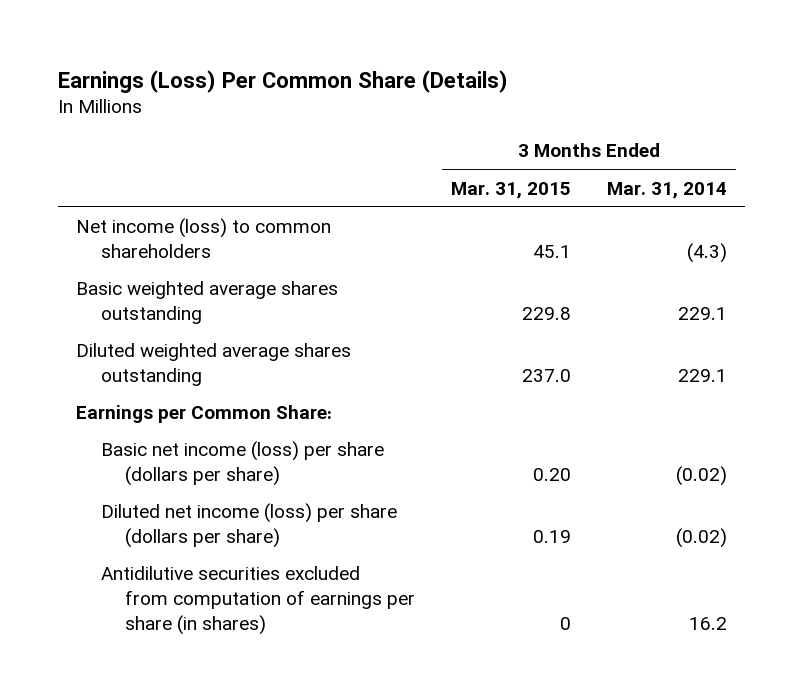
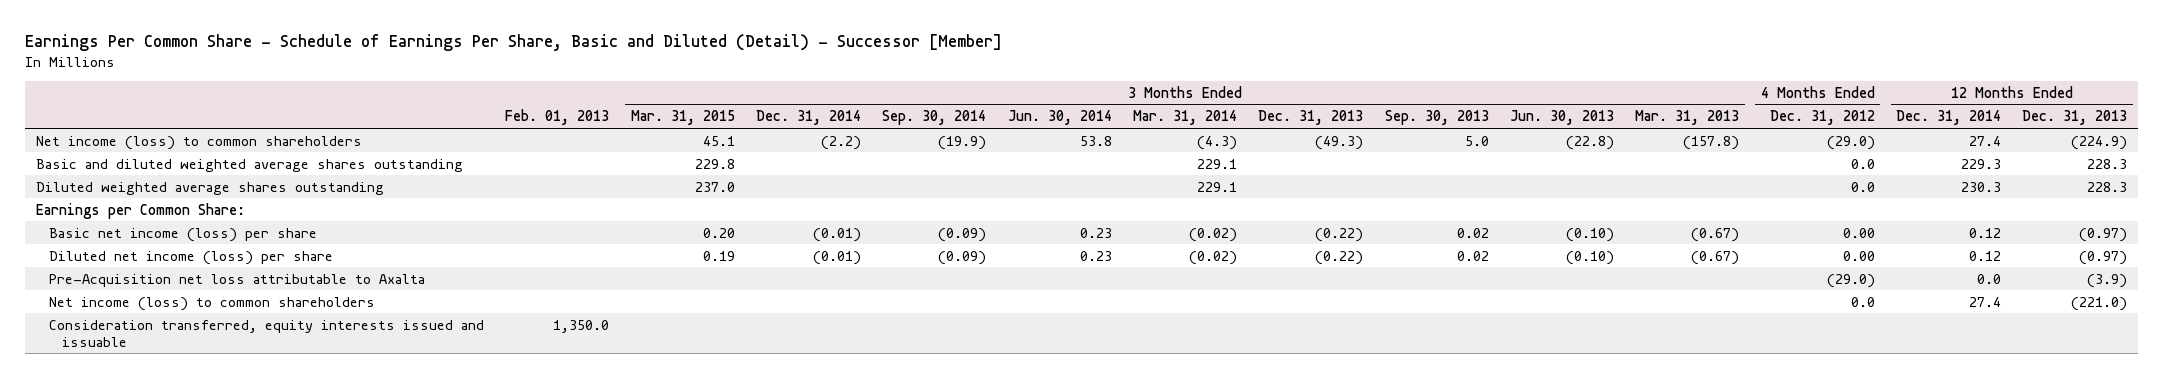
- Earnings (Loss) Per Common Share (Details)
+ Earnings Per Common Share - Schedule of Earnings Per Share, Basic and Diluted (Detail) - Successor [Member]
- | 3 Months Ended Mar. 31, 2015 | 3 Months Ended Mar. 31, 2014
+ | Feb. 01, 2013 | 3 Months Ended Mar. 31, 2015 | 3 Months Ended Dec. 31, 2014 | 3 Months Ended Sep. 30, 2014 | 3 Months Ended Jun. 30, 2014 | 3 Months Ended Mar. 31, 2014 | 3 Months Ended Dec. 31, 2013 | 3 Months Ended Sep. 30, 2013 | 3 Months Ended Jun. 30, 2013 | 3 Months Ended Mar. 31, 2013 | 4 Months Ended Dec. 31, 2012 | 12 Months Ended Dec. 31, 2014 | 12 Months Ended Dec. 31, 2013
- Basic weighted average shares outstanding | 229.8 | 229.1
+ Basic and diluted weighted average shares outstanding | | 229.8 | | | | 229.1 | | | | | 0.0 | 229.3 | 228.3
- Basic net income (loss) per share (dollars per share) | 0.20 | (0.02)
- Diluted net income (loss) per share (dollars per share) | 0.19 | (0.02)
- Antidilutive securities excluded from computation of earnings per share (in shares) | 0 | 16.2
+ Basic net income (loss) per share | | 0.20 | (0.01) | (0.09) | 0.23 | (0.02) | (0.22) | 0.02 | (0.10) | (0.67) | 0.00 | 0.12 | (0.97)
+ Diluted net income (loss) per share | | 0.19 | (0.01) | (0.09) | 0.23 | (0.02) | (0.22) | 0.02 | (0.10) | (0.67) | 0.00 | 0.12 | (0.97)
+ Pre-Acquisition net loss attributable to Axalta | | | | | | | | | | | (29.0) | 0.0 | (3.9)
+ Net income (loss) to common shareholders | | | | | | | | | | | 0.0 | 27.4 | (221.0)
+ Consideration transferred, equity interests issued and issuable | 1,350.0 | | | | | | | | | | | |

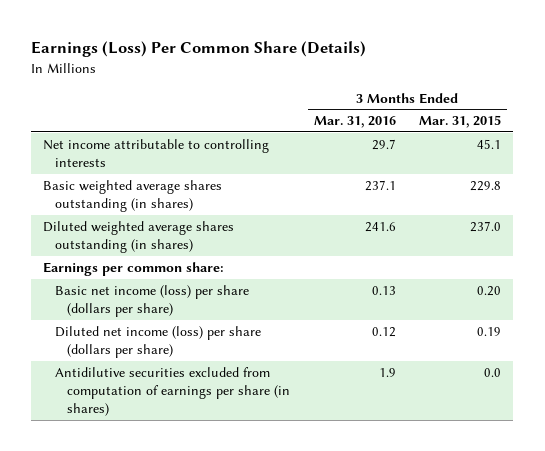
- Earnings Per Common Share - Schedule of Earnings Per Share, Basic and Diluted (Detail) - Successor [Member]
+ Earnings (Loss) Per Common Share (Details)
- | Feb. 01, 2013 | 3 Months Ended Mar. 31, 2015 | 3 Months Ended Dec. 31, 2014 | 3 Months Ended Sep. 30, 2014 | 3 Months Ended Jun. 30, 2014 | 3 Months Ended Mar. 31, 2014 | 3 Months Ended Dec. 31, 2013 | 3 Months Ended Sep. 30, 2013 | 3 Months Ended Jun. 30, 2013 | 3 Months Ended Mar. 31, 2013 | 4 Months Ended Dec. 31, 2012 | 12 Months Ended Dec. 31, 2014 | 12 Months Ended Dec. 31, 2013
+ | 3 Months Ended Mar. 31, 2016 | 3 Months Ended Mar. 31, 2015
- Net income (loss) to common shareholders | | 45.1 | (2.2) | (19.9) | 53.8 | (4.3) | (49.3) | 5.0 | (22.8) | (157.8) | (29.0) | 27.4 | (224.9)
- Basic and diluted weighted average shares outstanding | | 229.8 | | | | 229.1 | | | | | 0.0 | 229.3 | 228.3
- Diluted weighted average shares outstanding | | 237.0 | | | | 229.1 | | | | | 0.0 | 230.3 | 228.3
- Earnings per Common Share:
- Basic net income (loss) per share | | 0.20 | (0.01) | (0.09) | 0.23 | (0.02) | (0.22) | 0.02 | (0.10) | (0.67) | 0.00 | 0.12 | (0.97)
- Diluted net income (loss) per share | | 0.19 | (0.01) | (0.09) | 0.23 | (0.02) | (0.22) | 0.02 | (0.10) | (0.67) | 0.00 | 0.12 | (0.97)
- Pre-Acquisition net loss attributable to Axalta | | | | | | | | | | | (29.0) | 0.0 | (3.9)
- Net income (loss) to common shareholders | | | | | | | | | | | 0.0 | 27.4 | (221.0)
- Consideration transferred, equity interests issued and issuable | 1,350.0 | | | | | | | | | | | |
+ Net income attributable to controlling interests | 29.7 | 45.1
+ Basic weighted average shares outstanding (in shares) | 237.1 | 229.8
+ Diluted weighted average shares outstanding (in shares) | 241.6 | 237.0
+ Earnings per common share:
+ Basic net income (loss) per share (dollars per share) | 0.13 | 0.20
+ Diluted net income (loss) per share (dollars per share) | 0.12 | 0.19
+ Antidilutive securities excluded from computation of earnings per share (in shares) | 1.9 | 0.0

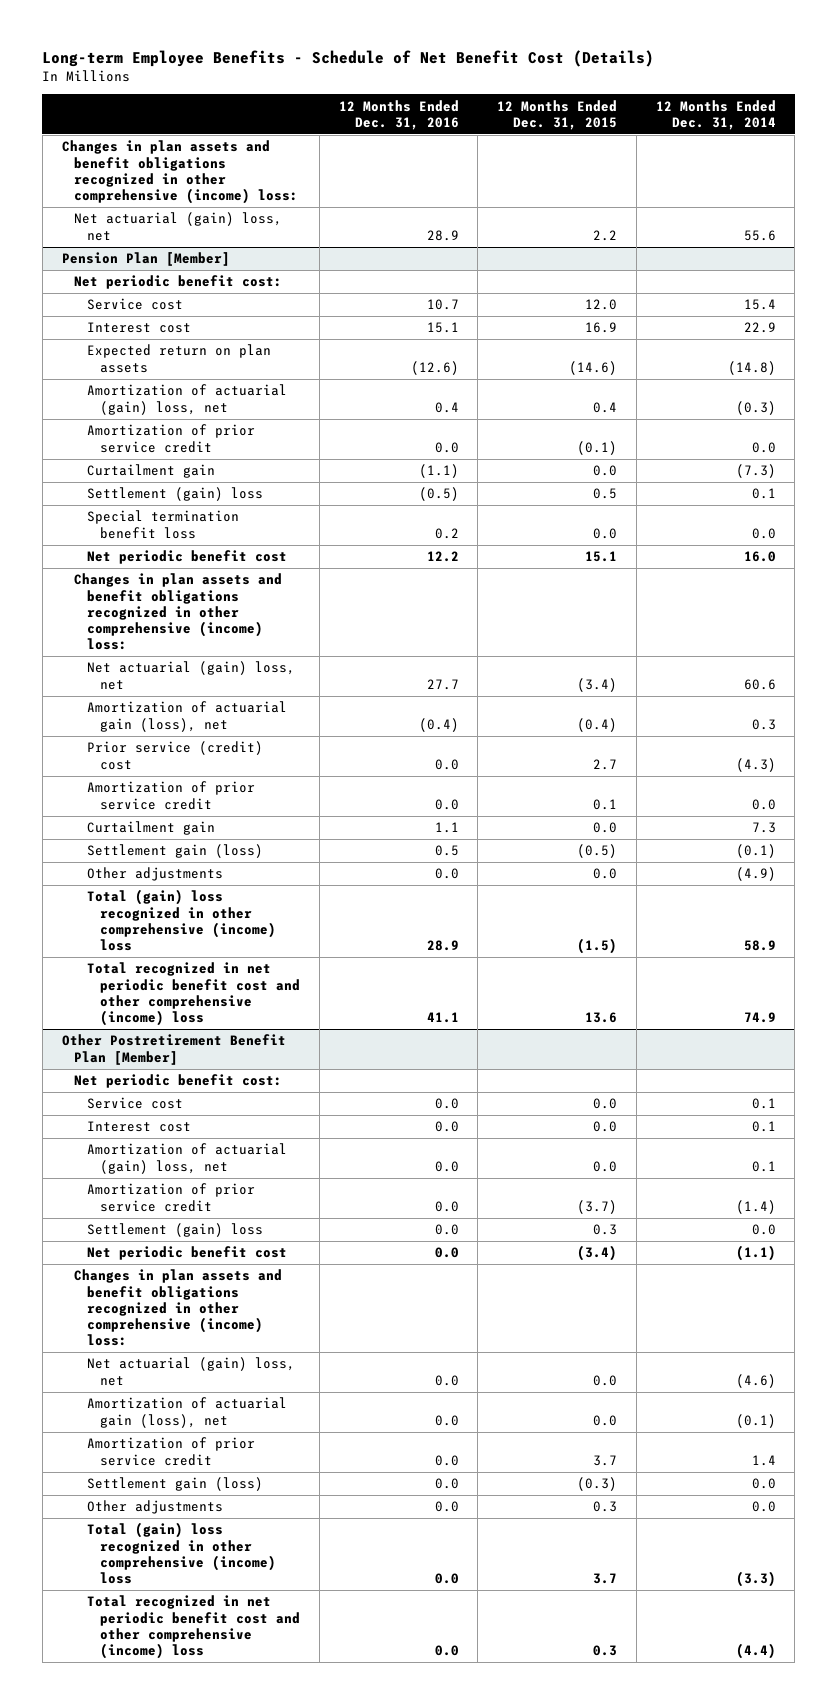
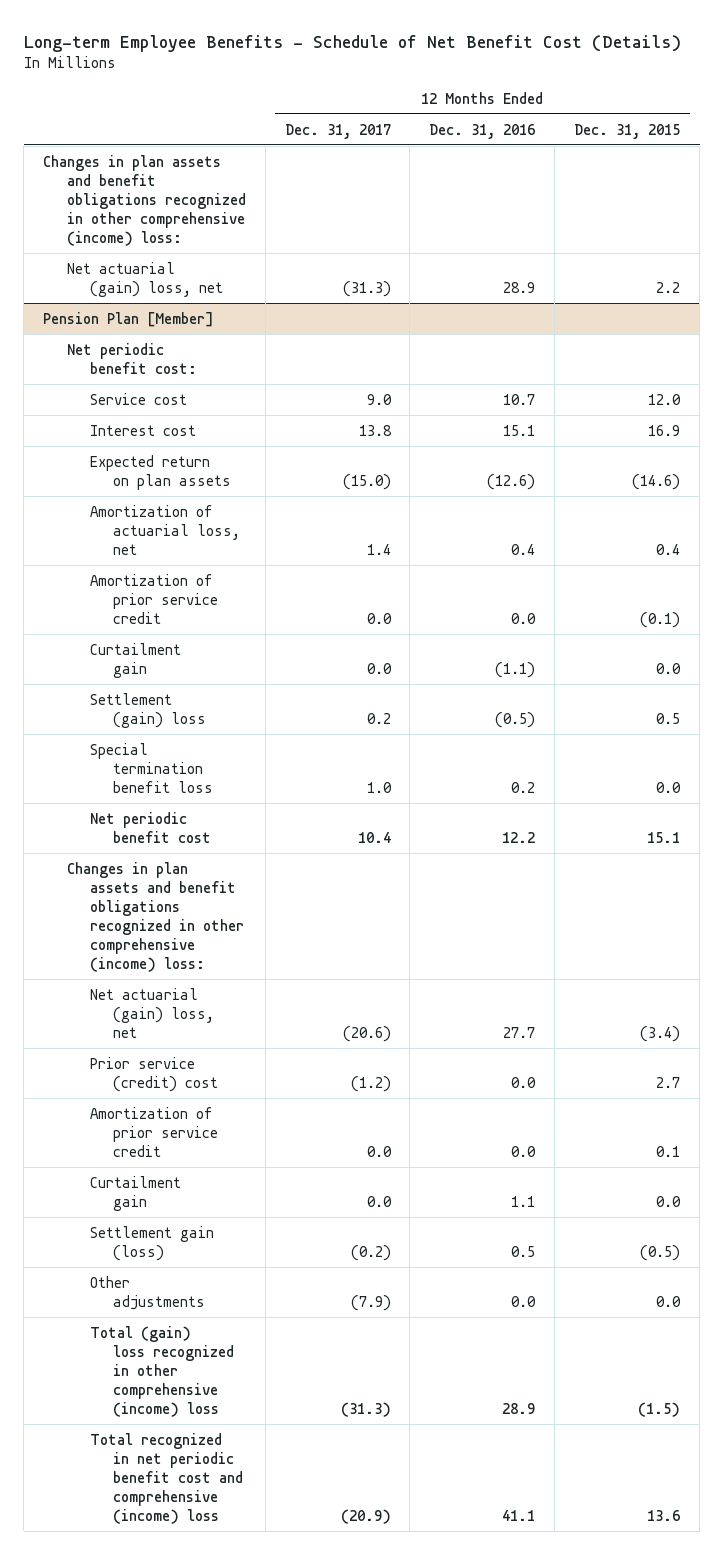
- | 12 Months Ended Dec. 31, 2016 | 12 Months Ended Dec. 31, 2015 | 12 Months Ended Dec. 31, 2014
+ | 12 Months Ended Dec. 31, 2017 | 12 Months Ended Dec. 31, 2016 | 12 Months Ended Dec. 31, 2015
@ Pension Plan [Member]
- Amortization of actuarial (gain) loss, net | 0.4 | 0.4 | (0.3)
+ Amortization of actuarial loss, net | 1.4 | 0.4 | 0.4
- Amortization of actuarial gain (loss), net | (0.4) | (0.4) | 0.3
- Total recognized in net periodic benefit cost and other comprehensive (income) loss | 41.1 | 13.6 | 74.9
- Other Postretirement Benefit Plan [Member]
- Net periodic benefit cost:
- Service cost | 0.0 | 0.0 | 0.1
- Interest cost | 0.0 | 0.0 | 0.1
- Amortization of actuarial (gain) loss, net | 0.0 | 0.0 | 0.1
- Amortization of prior service credit | 0.0 | (3.7) | (1.4)
- Settlement (gain) loss | 0.0 | 0.3 | 0.0
- Net periodic benefit cost | 0.0 | (3.4) | (1.1)
- Changes in plan assets and benefit obligations recognized in other comprehensive (income) loss:
- Net actuarial (gain) loss, net | 0.0 | 0.0 | (4.6)
- Amortization of actuarial gain (loss), net | 0.0 | 0.0 | (0.1)
- Amortization of prior service credit | 0.0 | 3.7 | 1.4
- Settlement gain (loss) | 0.0 | (0.3) | 0.0
- Other adjustments | 0.0 | 0.3 | 0.0
- Total (gain) loss recognized in other comprehensive (income) loss | 0.0 | 3.7 | (3.3)
- Total recognized in net periodic benefit cost and other comprehensive (income) loss | 0.0 | 0.3 | (4.4)
@ Pension Plan [Member]
+ Total recognized in net periodic benefit cost and comprehensive (income) loss | (20.9) | 41.1 | 13.6

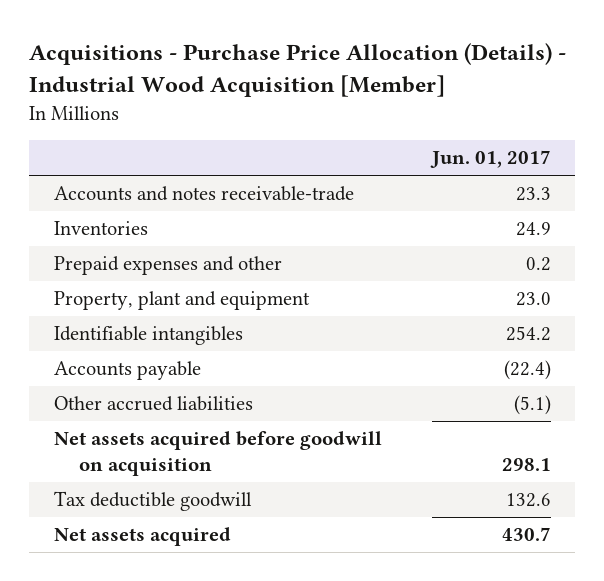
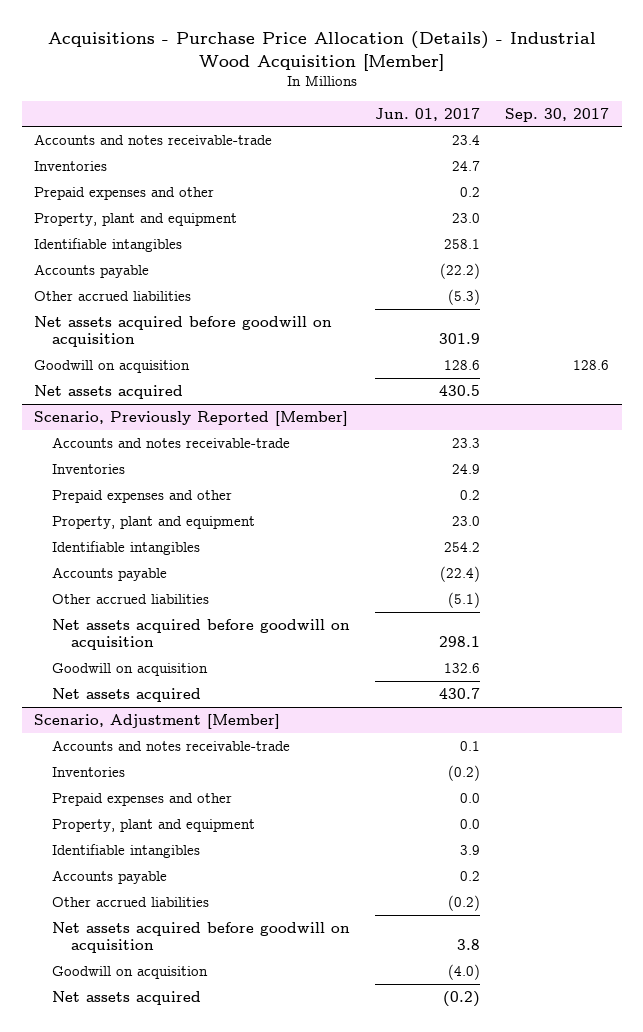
- | Jun. 01, 2017
+ | Jun. 01, 2017 | Sep. 30, 2017
+ Accounts and notes receivable-trade | 23.4 |
+ Inventories | 24.7 |
+ Prepaid expenses and other | 0.2 |
+ Property, plant and equipment | 23.0 |
+ Identifiable intangibles | 258.1 |
+ Accounts payable | (22.2) |
+ Other accrued liabilities | (5.3) |
+ Net assets acquired before goodwill on acquisition | 301.9 |
+ Goodwill on acquisition | 128.6 | 128.6
+ Net assets acquired | 430.5 |
+ Scenario, Previously Reported [Member]
- Tax deductible goodwill | 132.6
+ Goodwill on acquisition | 132.6 |
+ Scenario, Adjustment [Member]
+ Accounts and notes receivable-trade | 0.1 |
+ Inventories | (0.2) |
+ Prepaid expenses and other | 0.0 |
+ Property, plant and equipment | 0.0 |
+ Identifiable intangibles | 3.9 |
+ Accounts payable | 0.2 |
+ Other accrued liabilities | (0.2) |
+ Net assets acquired before goodwill on acquisition | 3.8 |
+ Goodwill on acquisition | (4.0) |
+ Net assets acquired | (0.2) |

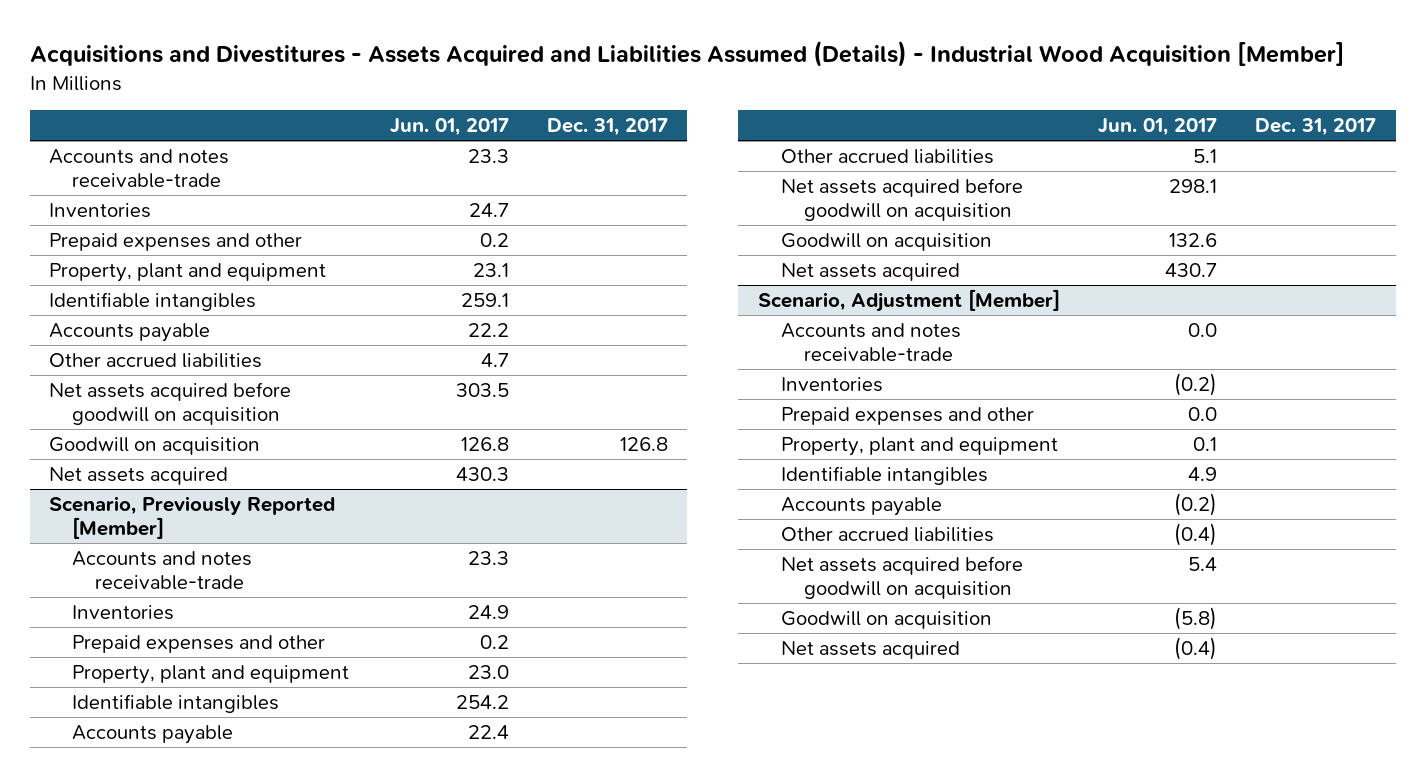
- Acquisitions - Purchase Price Allocation (Details) - Industrial Wood Acquisition [Member]
+ Acquisitions and Divestitures - Assets Acquired and Liabilities Assumed (Details) - Industrial Wood Acquisition [Member]
- | Jun. 01, 2017 | Sep. 30, 2017
+ | Jun. 01, 2017 | Dec. 31, 2017
- Accounts and notes receivable-trade | 23.4 |
+ Accounts and notes receivable-trade | 23.3 |
- Property, plant and equipment | 23.0 |
- Identifiable intangibles | 258.1 |
- Accounts payable | (22.2) |
- Other accrued liabilities | (5.3) |
- Net assets acquired before goodwill on acquisition | 301.9 |
- Goodwill on acquisition | 128.6 | 128.6
- Net assets acquired | 430.5 |
+ Property, plant and equipment | 23.1 |
+ Identifiable intangibles | 259.1 |
+ Accounts payable | 22.2 |
+ Other accrued liabilities | 4.7 |
+ Net assets acquired before goodwill on acquisition | 303.5 |
+ Goodwill on acquisition | 126.8 | 126.8
+ Net assets acquired | 430.3 |
@ Scenario, Previously Reported [Member]
- Accounts payable | (22.4) |
- Other accrued liabilities | (5.1) |
+ Accounts payable | 22.4 |
+ Other accrued liabilities | 5.1 |
@ Scenario, Adjustment [Member]
- Accounts and notes receivable-trade | 0.1 |
+ Accounts and notes receivable-trade | 0.0 |
- Property, plant and equipment | 0.0 |
- Identifiable intangibles | 3.9 |
- Accounts payable | 0.2 |
- Other accrued liabilities | (0.2) |
- Net assets acquired before goodwill on acquisition | 3.8 |
- Goodwill on acquisition | (4.0) |
- Net assets acquired | (0.2) |
+ Property, plant and equipment | 0.1 |
+ Identifiable intangibles | 4.9 |
+ Accounts payable | (0.2) |
+ Other accrued liabilities | (0.4) |
+ Net assets acquired before goodwill on acquisition | 5.4 |
+ Goodwill on acquisition | (5.8) |
+ Net assets acquired | (0.4) |

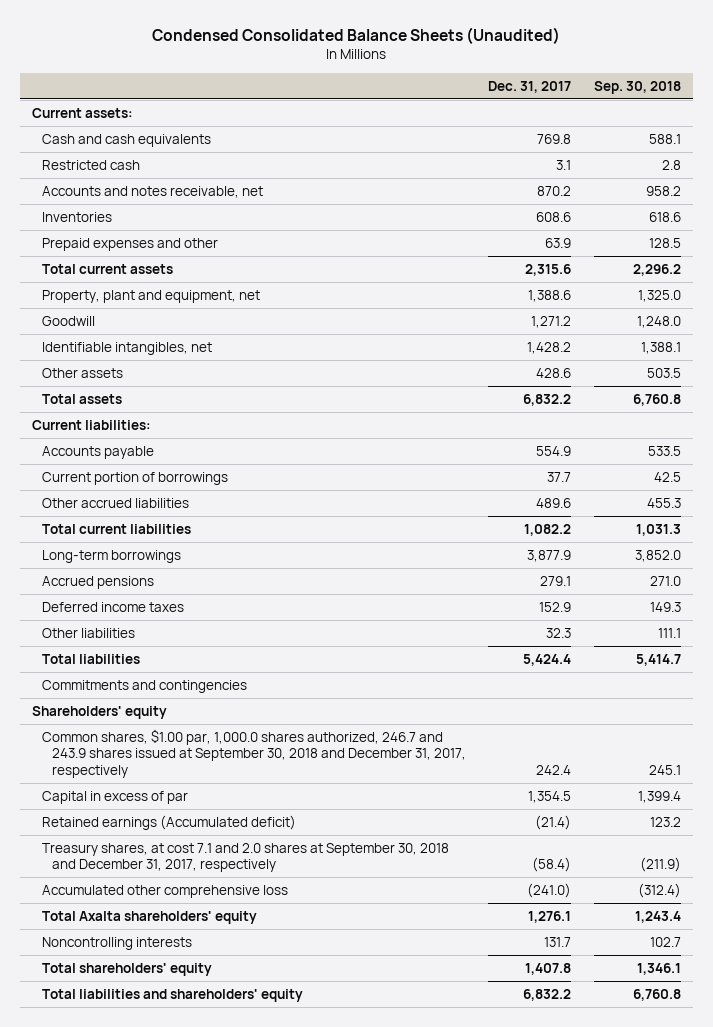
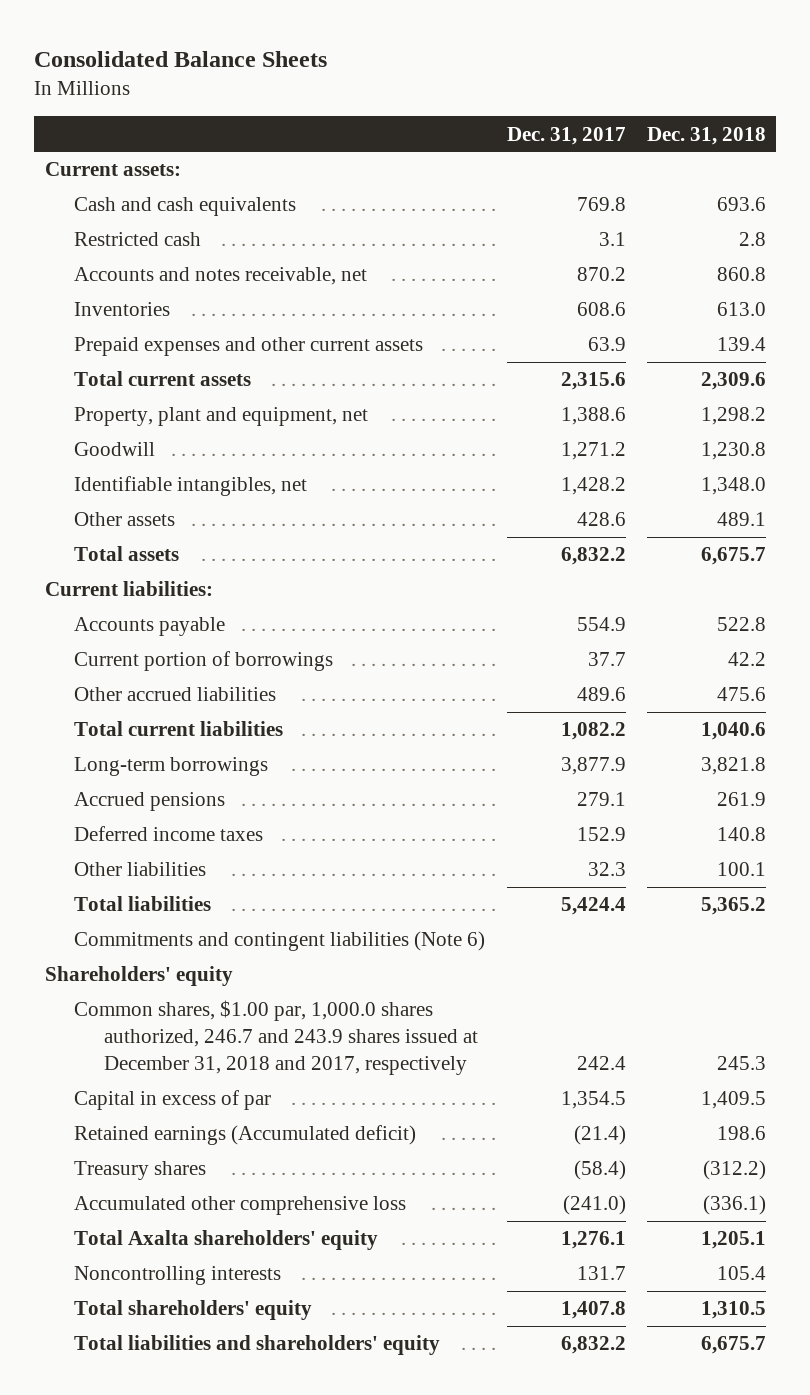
- Condensed Consolidated Balance Sheets (Unaudited)
+ Consolidated Balance Sheets
- | Dec. 31, 2017 | Sep. 30, 2018
+ | Dec. 31, 2017 | Dec. 31, 2018
- Prepaid expenses and other | 63.9 | 128.5
+ Prepaid expenses and other current assets | 63.9 | 139.4
- Commitments and contingencies
+ Commitments and contingent liabilities (Note 6)
- Common shares, $1.00 par, 1,000.0 shares authorized, 246.7 and 243.9 shares issued at September 30, 2018 and December 31, 2017, respectively | 242.4 | 245.1
+ Common shares, $1.00 par, 1,000.0 shares authorized, 246.7 and 243.9 shares issued at December 31, 2018 and 2017, respectively | 242.4 | 245.3
- Treasury shares, at cost 7.1 and 2.0 shares at September 30, 2018 and December 31, 2017, respectively | (58.4) | (211.9)
+ Treasury shares | (58.4) | (312.2)

